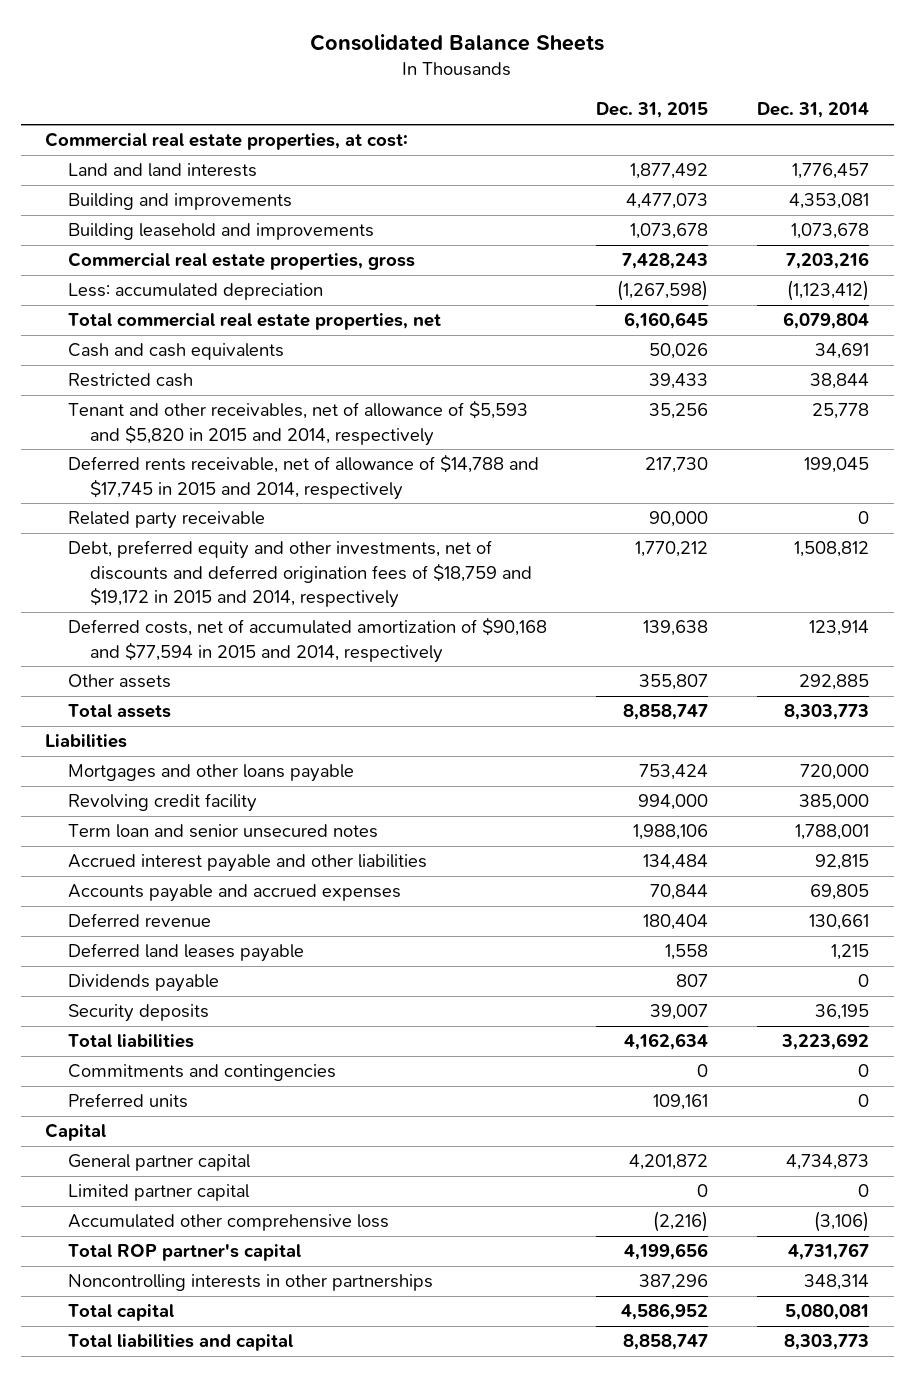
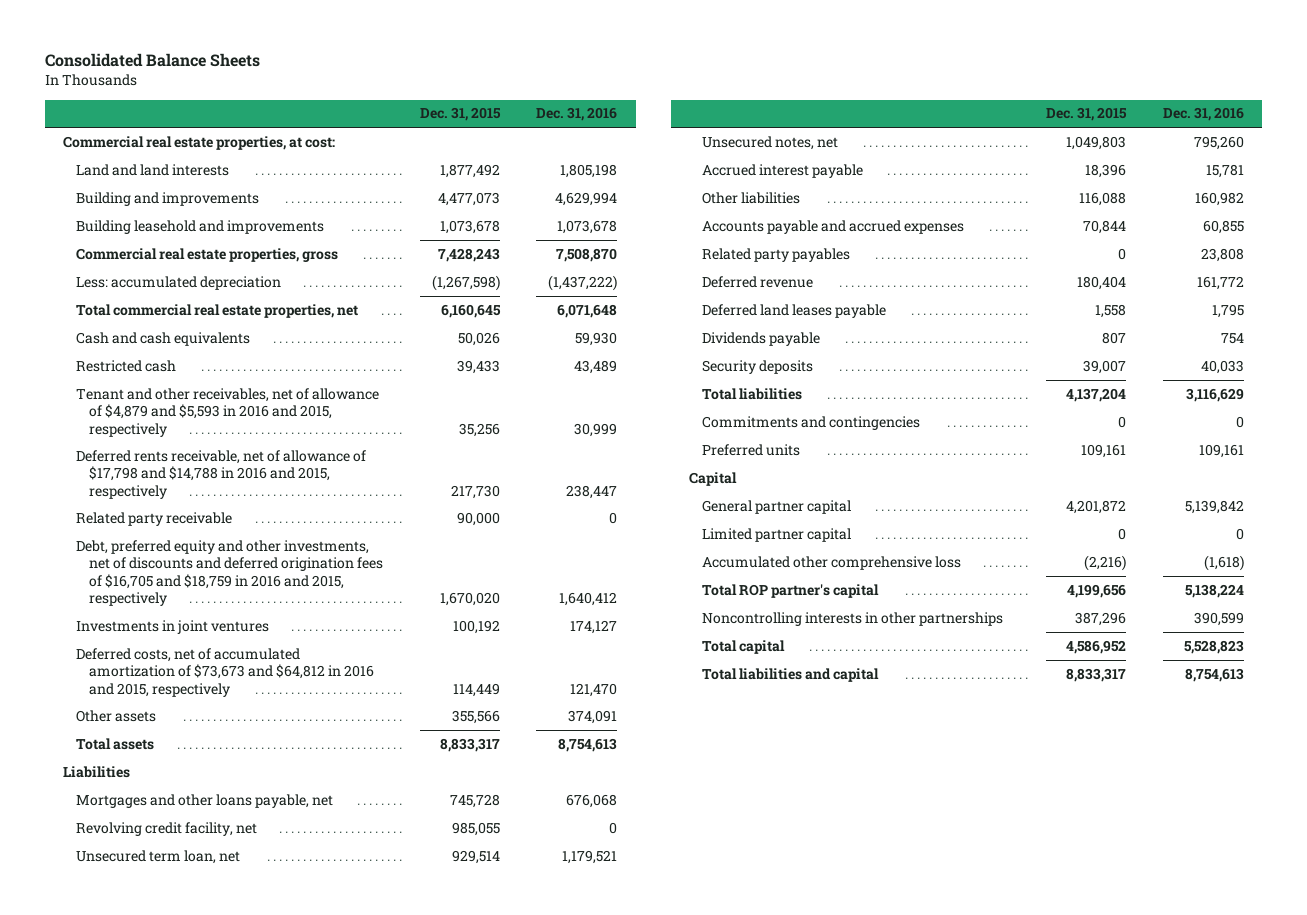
- | Dec. 31, 2015 | Dec. 31, 2014
+ | Dec. 31, 2015 | Dec. 31, 2016
- Tenant and other receivables, net of allowance of $5,593 and $5,820 in 2015 and 2014, respectively | 35,256 | 25,778
- Deferred rents receivable, net of allowance of $14,788 and $17,745 in 2015 and 2014, respectively | 217,730 | 199,045
+ Tenant and other receivables, net of allowance of $4,879 and $5,593 in 2016 and 2015, respectively | 35,256 | 30,999
+ Deferred rents receivable, net of allowance of $17,798 and $14,788 in 2016 and 2015, respectively | 217,730 | 238,447
- Debt, preferred equity and other investments, net of discounts and deferred origination fees of $18,759 and $19,172 in 2015 and 2014, respectively | 1,770,212 | 1,508,812
- Deferred costs, net of accumulated amortization of $90,168 and $77,594 in 2015 and 2014, respectively | 139,638 | 123,914
- Other assets | 355,807 | 292,885
- Total assets | 8,858,747 | 8,303,773
+ Debt, preferred equity and other investments, net of discounts and deferred origination fees of $16,705 and $18,759 in 2016 and 2015, respectively | 1,670,020 | 1,640,412
+ Investments in joint ventures | 100,192 | 174,127
+ Deferred costs, net of accumulated amortization of $73,673 and $64,812 in 2016 and 2015, respectively | 114,449 | 121,470
+ Other assets | 355,566 | 374,091
+ Total assets | 8,833,317 | 8,754,613
- Mortgages and other loans payable | 753,424 | 720,000
- Revolving credit facility | 994,000 | 385,000
- Term loan and senior unsecured notes | 1,988,106 | 1,788,001
- Accrued interest payable and other liabilities | 134,484 | 92,815
+ Mortgages and other loans payable, net | 745,728 | 676,068
+ Revolving credit facility, net | 985,055 | 0
+ Unsecured term loan, net | 929,514 | 1,179,521
+ Unsecured notes, net | 1,049,803 | 795,260
+ Accrued interest payable | 18,396 | 15,781
+ Other liabilities | 116,088 | 160,982
+ Related party payables | 0 | 23,808
- Total liabilities | 4,162,634 | 3,223,692
+ Total liabilities | 4,137,204 | 3,116,629
- Total liabilities and capital | 8,858,747 | 8,303,773
+ Total liabilities and capital | 8,833,317 | 8,754,613

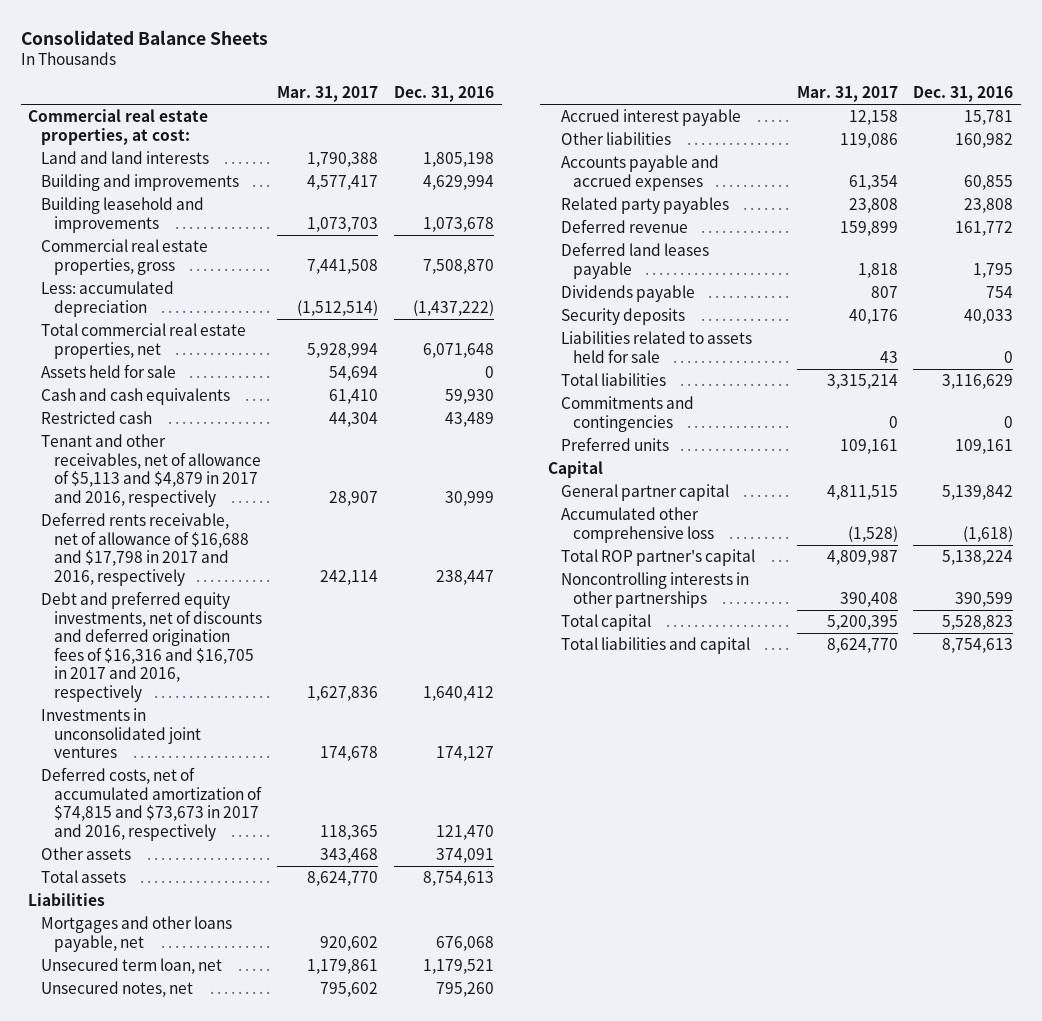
- | Dec. 31, 2015 | Dec. 31, 2016
+ | Mar. 31, 2017 | Dec. 31, 2016
+ Assets held for sale | 54,694 | 0
- Tenant and other receivables, net of allowance of $4,879 and $5,593 in 2016 and 2015, respectively | 35,256 | 30,999
- Deferred rents receivable, net of allowance of $17,798 and $14,788 in 2016 and 2015, respectively | 217,730 | 238,447
- Related party receivable | 90,000 | 0
- Debt, preferred equity and other investments, net of discounts and deferred origination fees of $16,705 and $18,759 in 2016 and 2015, respectively | 1,670,020 | 1,640,412
- Investments in joint ventures | 100,192 | 174,127
- Deferred costs, net of accumulated amortization of $73,673 and $64,812 in 2016 and 2015, respectively | 114,449 | 121,470
+ Tenant and other receivables, net of allowance of $5,113 and $4,879 in 2017 and 2016, respectively | 28,907 | 30,999
+ Deferred rents receivable, net of allowance of $16,688 and $17,798 in 2017 and 2016, respectively | 242,114 | 238,447
+ Debt and preferred equity investments, net of discounts and deferred origination fees of $16,316 and $16,705 in 2017 and 2016, respectively | 1,627,836 | 1,640,412
+ Investments in unconsolidated joint ventures | 174,678 | 174,127
+ Deferred costs, net of accumulated amortization of $74,815 and $73,673 in 2017 and 2016, respectively | 118,365 | 121,470
- Revolving credit facility, net | 985,055 | 0
+ Liabilities related to assets held for sale | 43 | 0
- Limited partner capital | 0 | 0

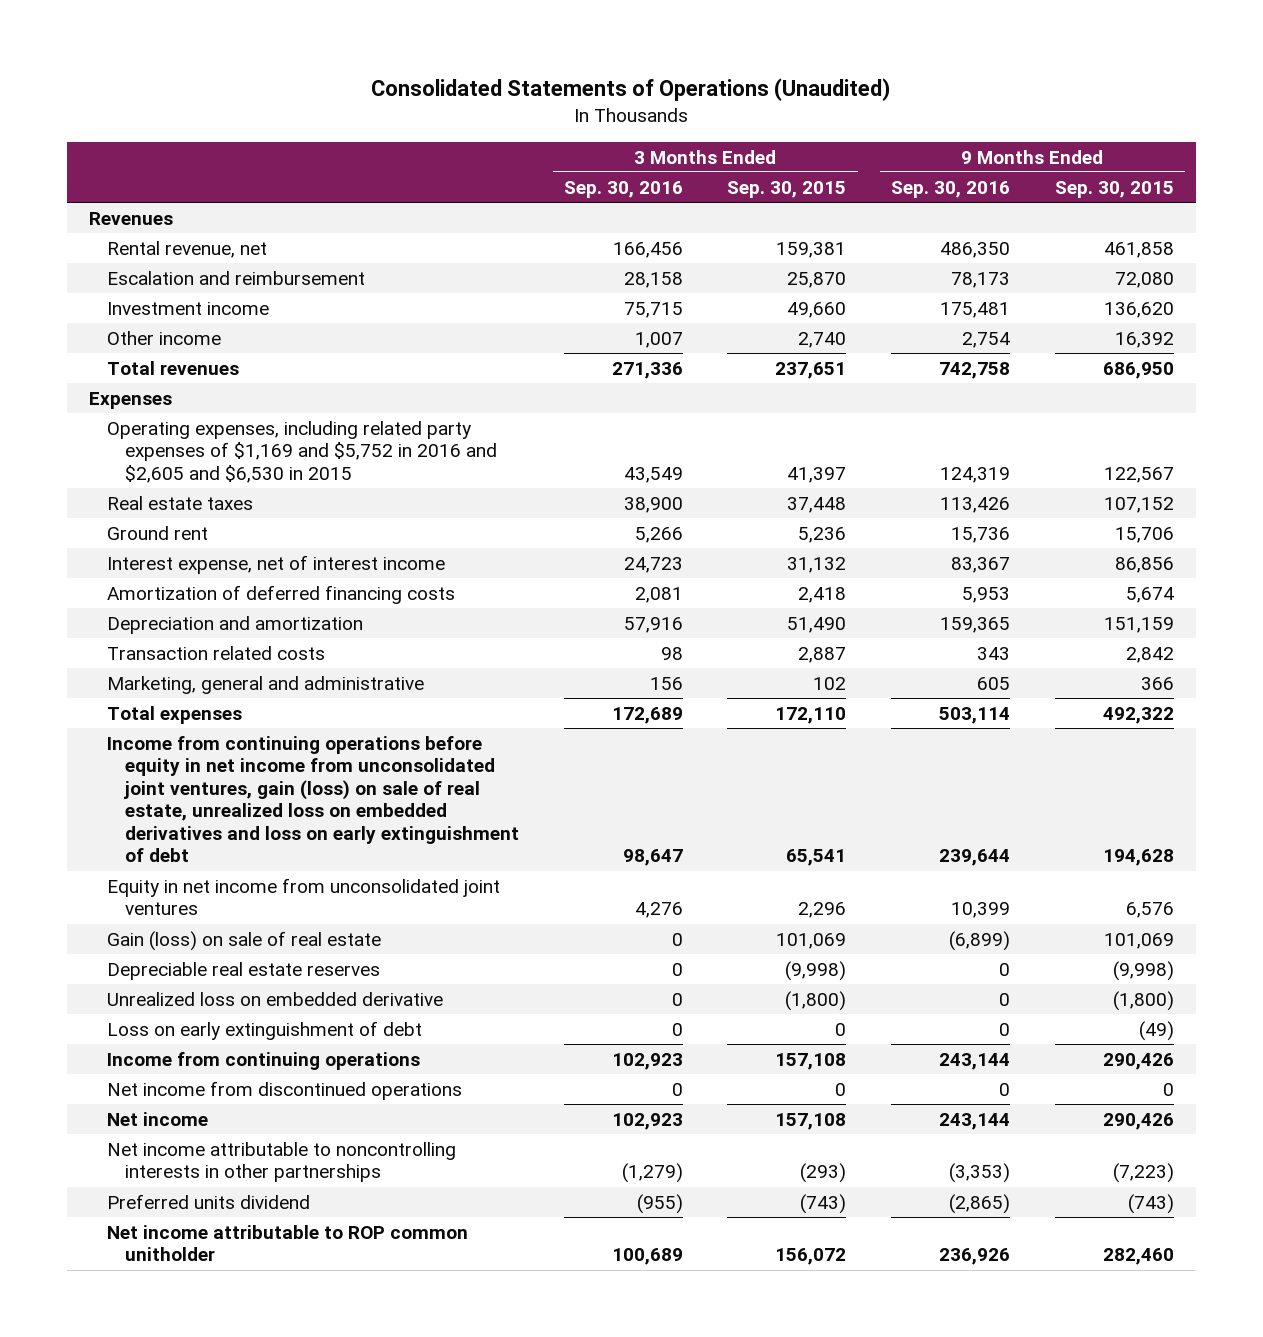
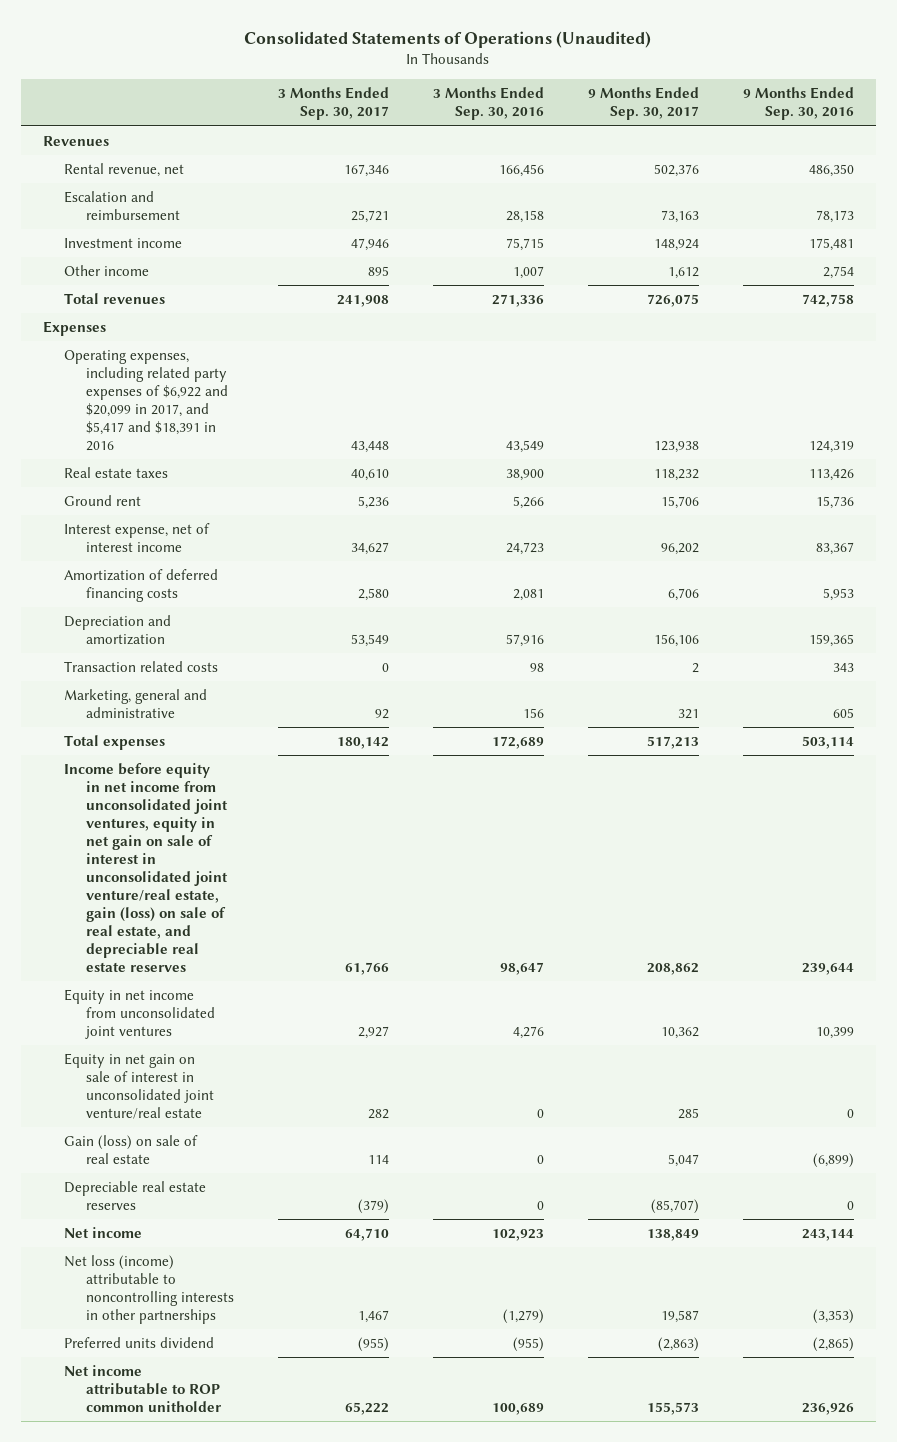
- | 3 Months Ended Sep. 30, 2016 | 3 Months Ended Sep. 30, 2015 | 9 Months Ended Sep. 30, 2016 | 9 Months Ended Sep. 30, 2015
+ | 3 Months Ended Sep. 30, 2017 | 3 Months Ended Sep. 30, 2016 | 9 Months Ended Sep. 30, 2017 | 9 Months Ended Sep. 30, 2016
- Operating expenses, including related party expenses of $1,169 and $5,752 in 2016 and $2,605 and $6,530 in 2015 | 43,549 | 41,397 | 124,319 | 122,567
+ Operating expenses, including related party expenses of $6,922 and $20,099 in 2017, and $5,417 and $18,391 in 2016 | 43,448 | 43,549 | 123,938 | 124,319
- Income from continuing operations before equity in net income from unconsolidated joint ventures, gain (loss) on sale of real estate, unrealized loss on embedded derivatives and loss on early extinguishment of debt | 98,647 | 65,541 | 239,644 | 194,628
+ Income before equity in net income from unconsolidated joint ventures, equity in net gain on sale of interest in unconsolidated joint venture/real estate, gain (loss) on sale of real estate, and depreciable real estate reserves | 61,766 | 98,647 | 208,862 | 239,644
+ Equity in net gain on sale of interest in unconsolidated joint venture/real estate | 282 | 0 | 285 | 0
- Unrealized loss on embedded derivative | 0 | (1,800) | 0 | (1,800)
- Loss on early extinguishment of debt | 0 | 0 | 0 | (49)
- Income from continuing operations | 102,923 | 157,108 | 243,144 | 290,426
- Net income from discontinued operations | 0 | 0 | 0 | 0
- Net income attributable to noncontrolling interests in other partnerships | (1,279) | (293) | (3,353) | (7,223)
+ Net loss (income) attributable to noncontrolling interests in other partnerships | 1,467 | (1,279) | 19,587 | (3,353)

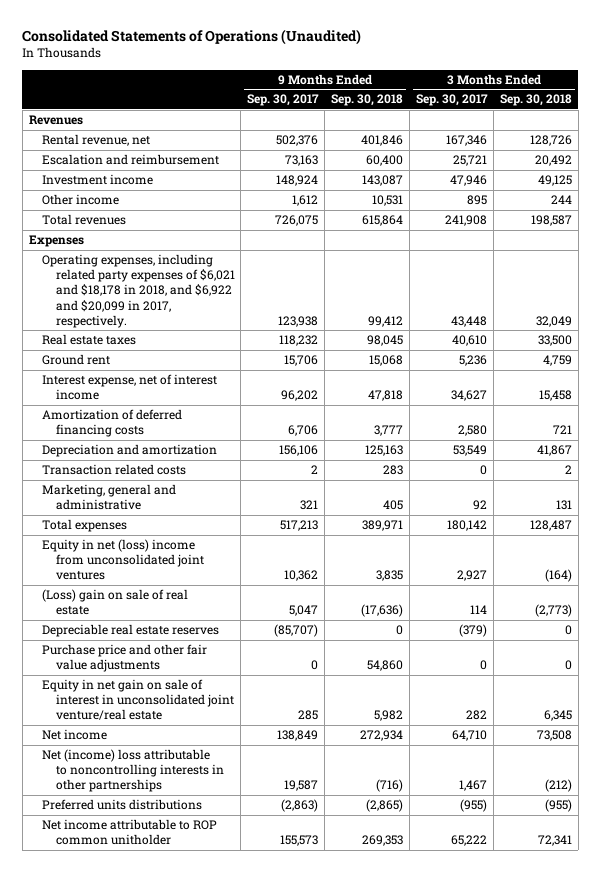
- | 3 Months Ended Sep. 30, 2017 | 3 Months Ended Sep. 30, 2016 | 9 Months Ended Sep. 30, 2017 | 9 Months Ended Sep. 30, 2016
+ | 9 Months Ended Sep. 30, 2017 | 9 Months Ended Sep. 30, 2018 | 3 Months Ended Sep. 30, 2017 | 3 Months Ended Sep. 30, 2018
- Operating expenses, including related party expenses of $6,922 and $20,099 in 2017, and $5,417 and $18,391 in 2016 | 43,448 | 43,549 | 123,938 | 124,319
+ Operating expenses, including related party expenses of $6,021 and $18,178 in 2018, and $6,922 and $20,099 in 2017, respectively. | 123,938 | 99,412 | 43,448 | 32,049
- Income before equity in net income from unconsolidated joint ventures, equity in net gain on sale of interest in unconsolidated joint venture/real estate, gain (loss) on sale of real estate, and depreciable real estate reserves | 61,766 | 98,647 | 208,862 | 239,644
- Equity in net income from unconsolidated joint ventures | 2,927 | 4,276 | 10,362 | 10,399
- Gain (loss) on sale of real estate | 114 | 0 | 5,047 | (6,899)
+ Equity in net (loss) income from unconsolidated joint ventures | 10,362 | 3,835 | 2,927 | (164)
+ (Loss) gain on sale of real estate | 5,047 | (17,636) | 114 | (2,773)
+ Purchase price and other fair value adjustments | 0 | 54,860 | 0 | 0
moved down: Equity in net gain on sale of interest in unconsolidated joint venture/real estate | 285 | 5,982 | 282 | 6,345
- Net loss (income) attributable to noncontrolling interests in other partnerships | 1,467 | (1,279) | 19,587 | (3,353)
- Preferred units dividend | (955) | (955) | (2,863) | (2,865)
+ Net (income) loss attributable to noncontrolling interests in other partnerships | 19,587 | (716) | 1,467 | (212)
+ Preferred units distributions | (2,863) | (2,865) | (955) | (955)

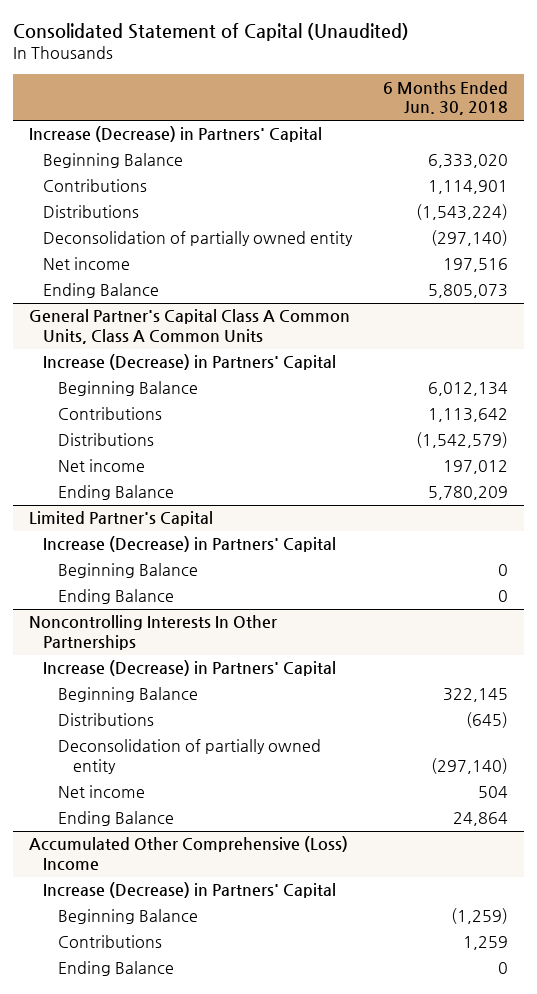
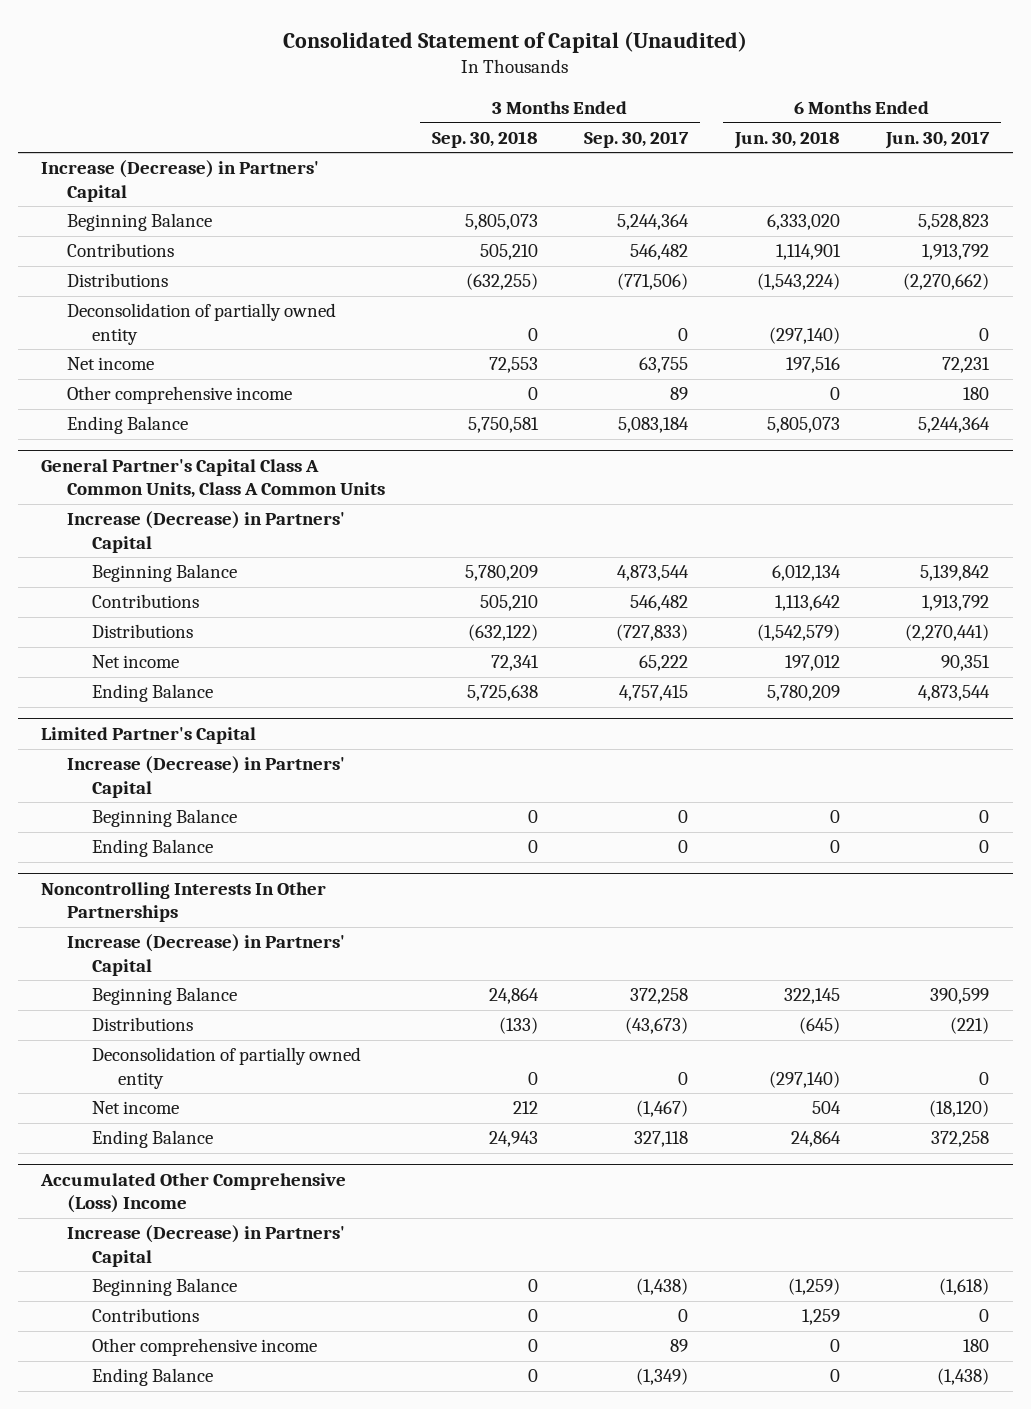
- | 6 Months Ended Jun. 30, 2018
+ | 3 Months Ended Sep. 30, 2018 | 3 Months Ended Sep. 30, 2017 | 6 Months Ended Jun. 30, 2018 | 6 Months Ended Jun. 30, 2017
+ Other comprehensive income | 0 | 89 | 0 | 180
@ Accumulated Other Comprehensive (Loss) Income
+ Other comprehensive income | 0 | 89 | 0 | 180

